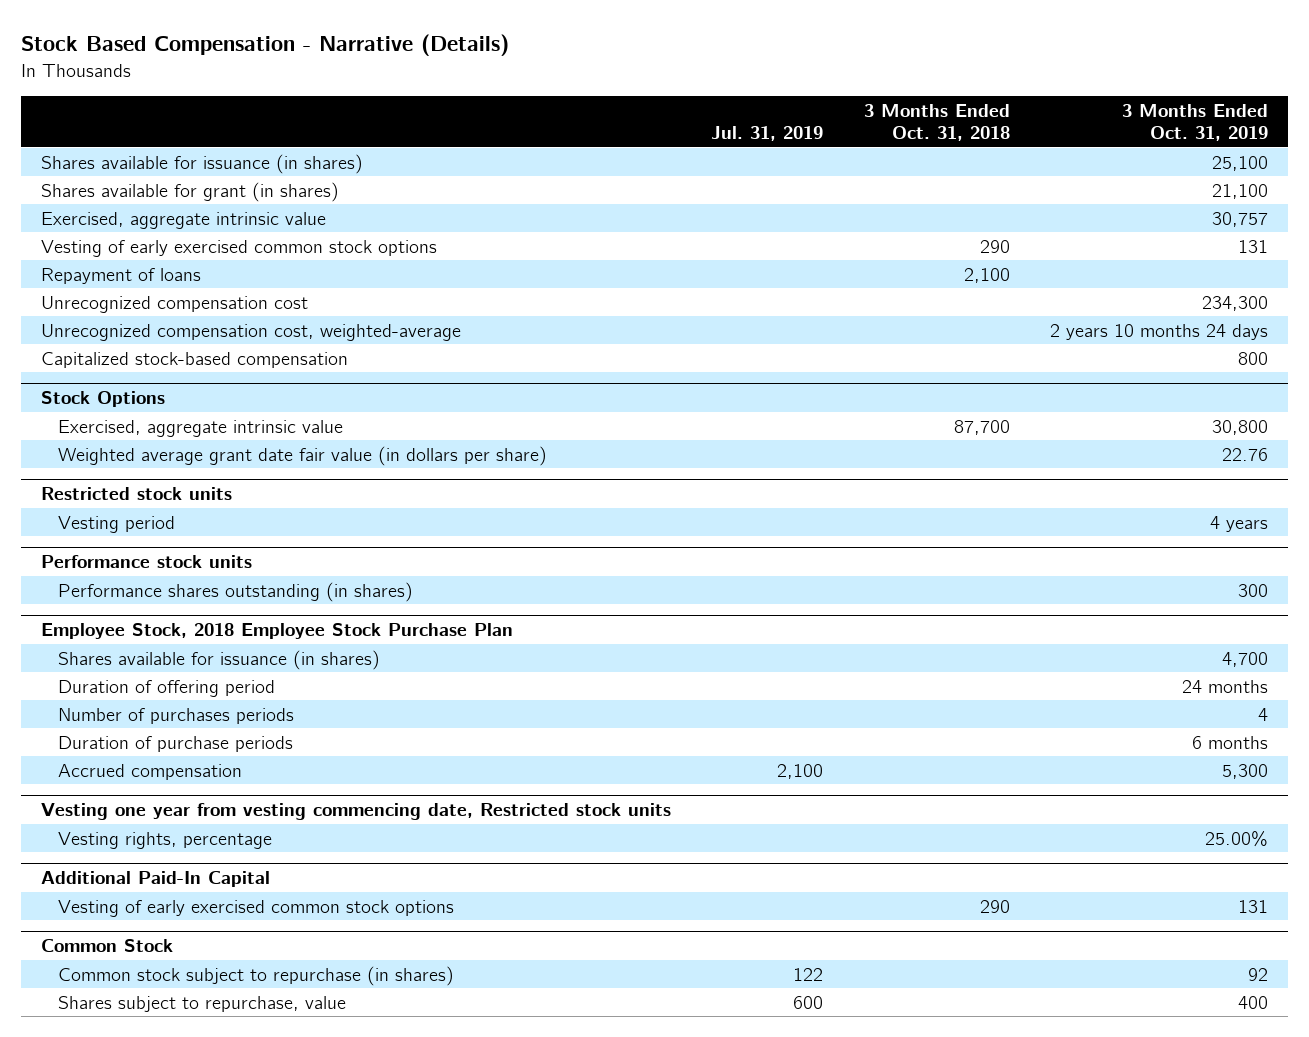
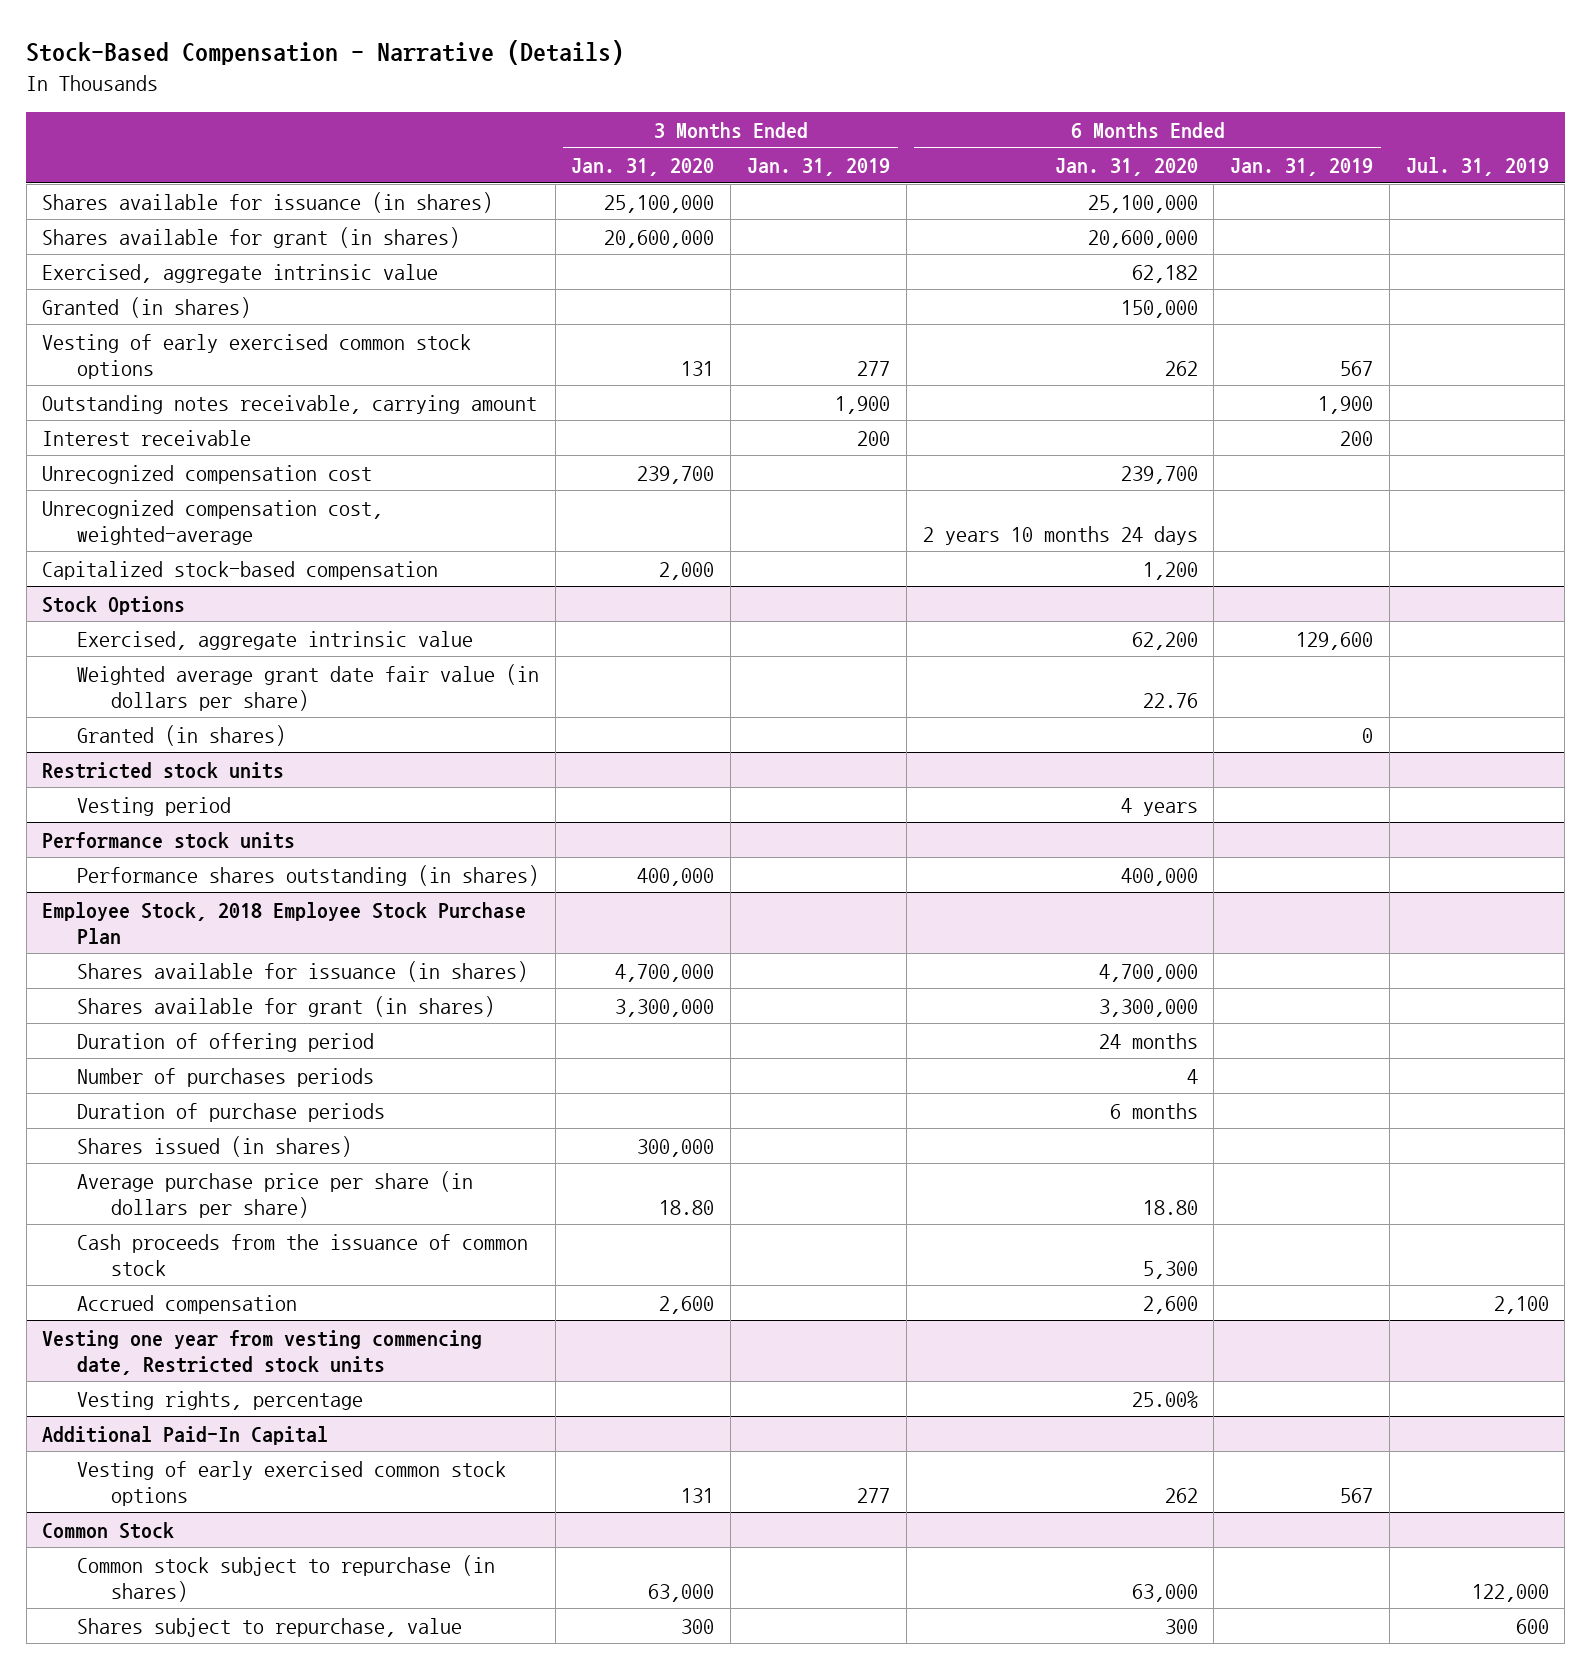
- Stock Based Compensation - Narrative (Details)
+ Stock-Based Compensation - Narrative (Details)
- | Jul. 31, 2019 | 3 Months Ended Oct. 31, 2018 | 3 Months Ended Oct. 31, 2019
+ | 3 Months Ended Jan. 31, 2020 | 3 Months Ended Jan. 31, 2019 | 6 Months Ended Jan. 31, 2020 | 6 Months Ended Jan. 31, 2019 | Jul. 31, 2019
+ Granted (in shares) | | | 150,000 | |
- Repayment of loans | | 2,100 |
+ Outstanding notes receivable, carrying amount | | 1,900 | | 1,900 |
+ Interest receivable | | 200 | | 200 |
@ Stock Options
+ Granted (in shares) | | | | 0 |
@ Employee Stock, 2018 Employee Stock Purchase Plan
+ Shares available for grant (in shares) | 3,300,000 | | 3,300,000 | |
+ Shares issued (in shares) | 300,000 | | | |
+ Average purchase price per share (in dollars per share) | 18.80 | | 18.80 | |
+ Cash proceeds from the issuance of common stock | | | 5,300 | |
@ Common Stock
- Common stock subject to repurchase (in shares) | 122 | | 92
+ Common stock subject to repurchase (in shares) | 63,000 | | 63,000 | | 122,000

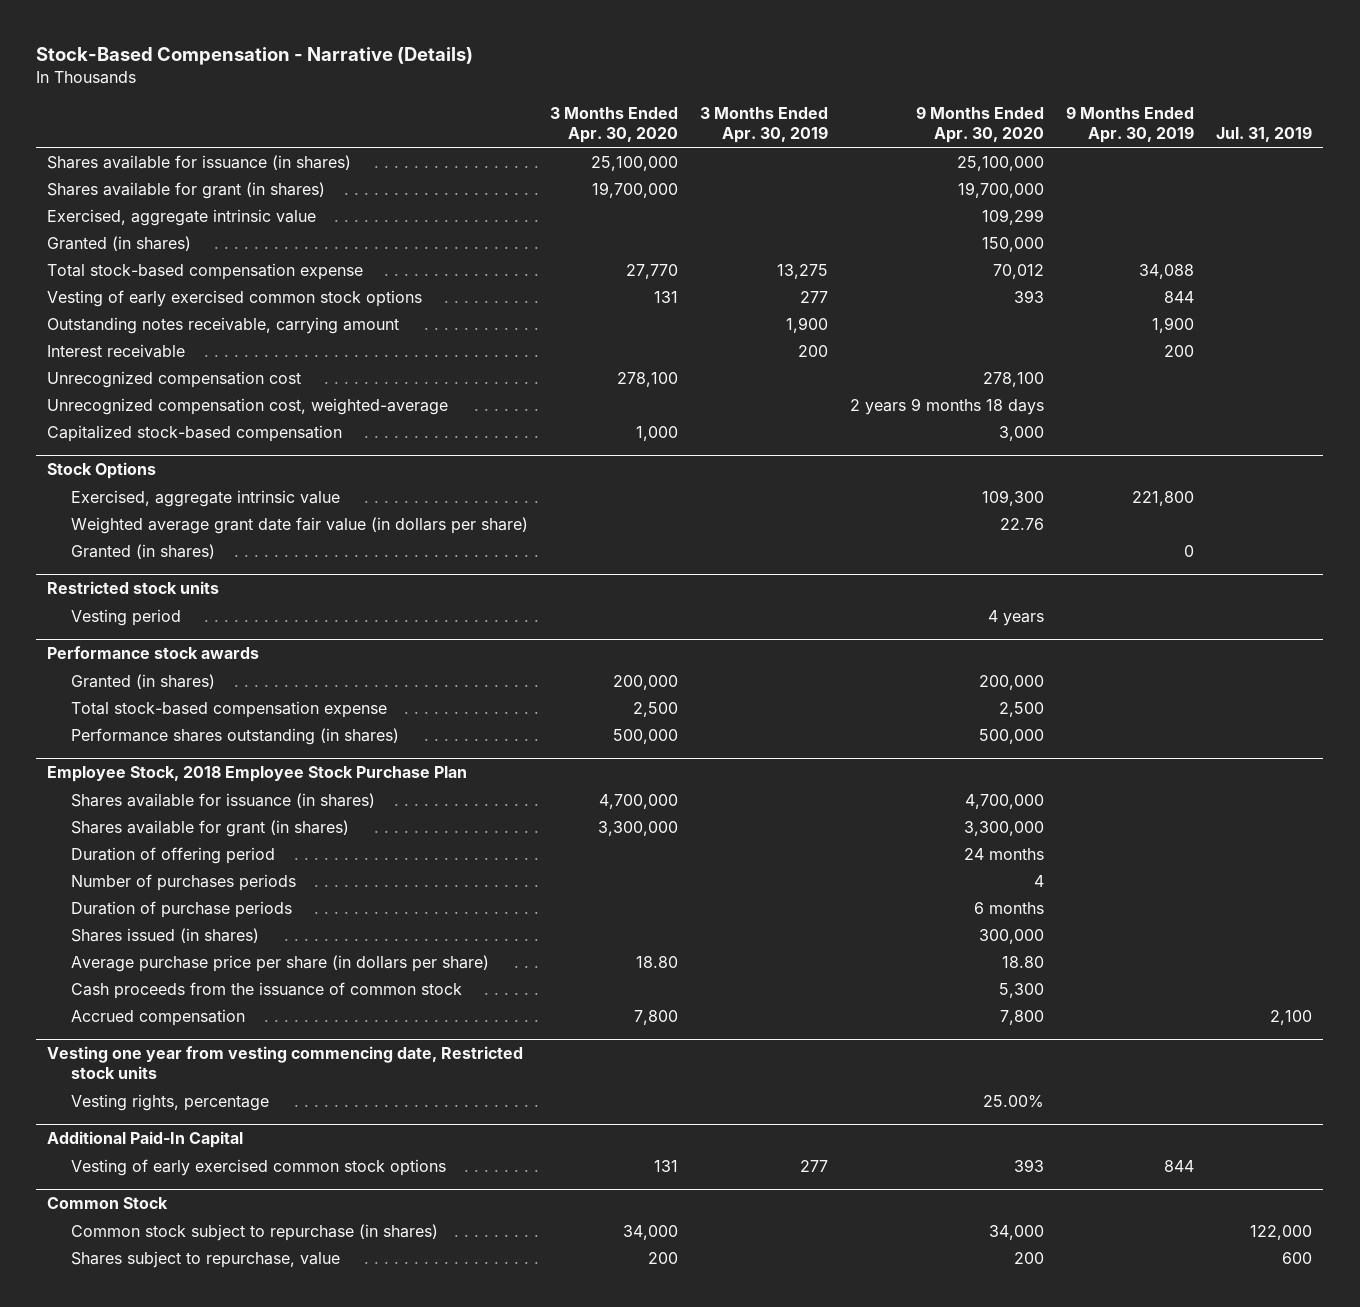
- | 3 Months Ended Jan. 31, 2020 | 3 Months Ended Jan. 31, 2019 | 6 Months Ended Jan. 31, 2020 | 6 Months Ended Jan. 31, 2019 | Jul. 31, 2019
+ | 3 Months Ended Apr. 30, 2020 | 3 Months Ended Apr. 30, 2019 | 9 Months Ended Apr. 30, 2020 | 9 Months Ended Apr. 30, 2019 | Jul. 31, 2019
+ Total stock-based compensation expense | 27,770 | 13,275 | 70,012 | 34,088 |
- Performance stock units
+ Performance stock awards
+ Granted (in shares) | 200,000 | | 200,000 | |
+ Total stock-based compensation expense | 2,500 | | 2,500 | |

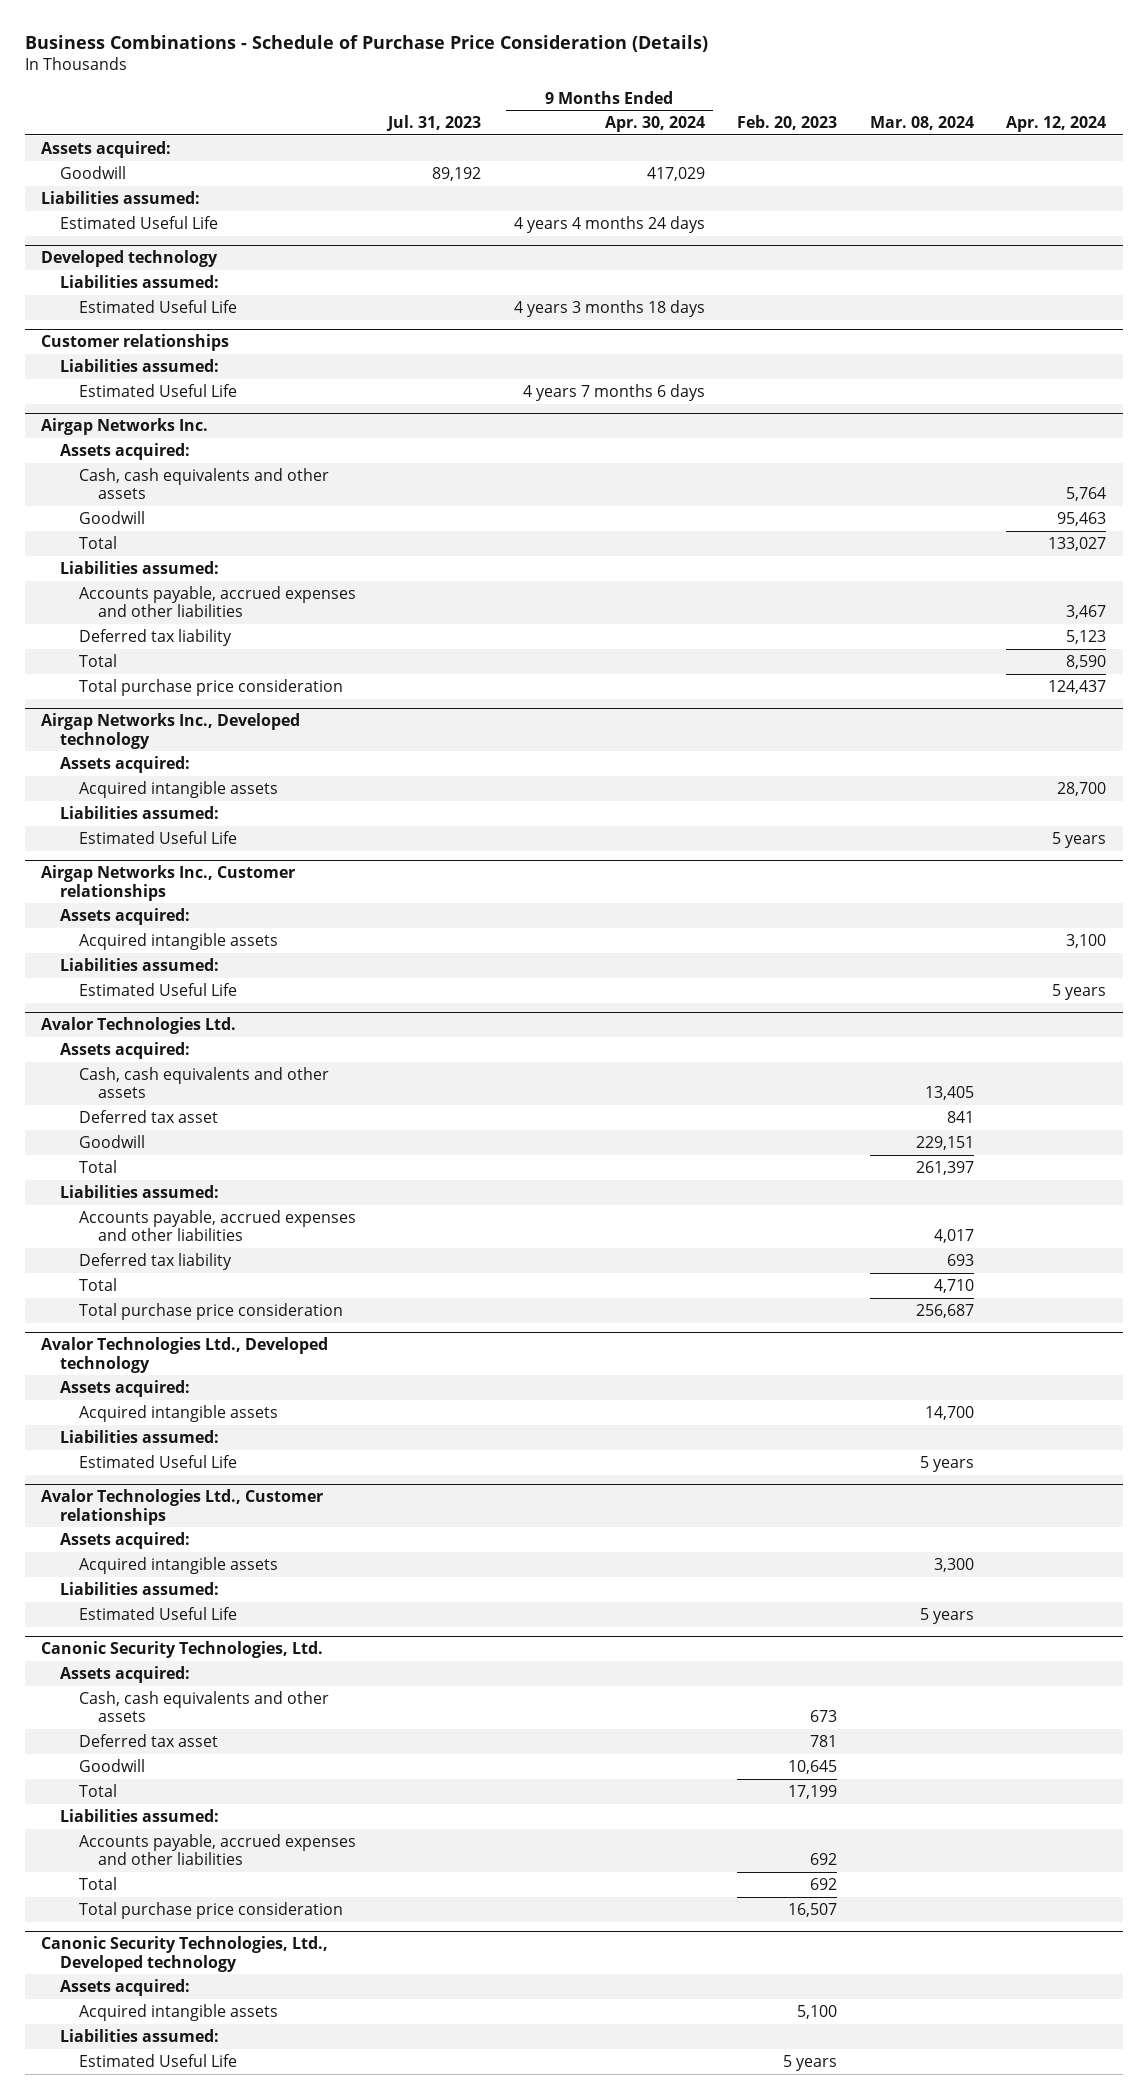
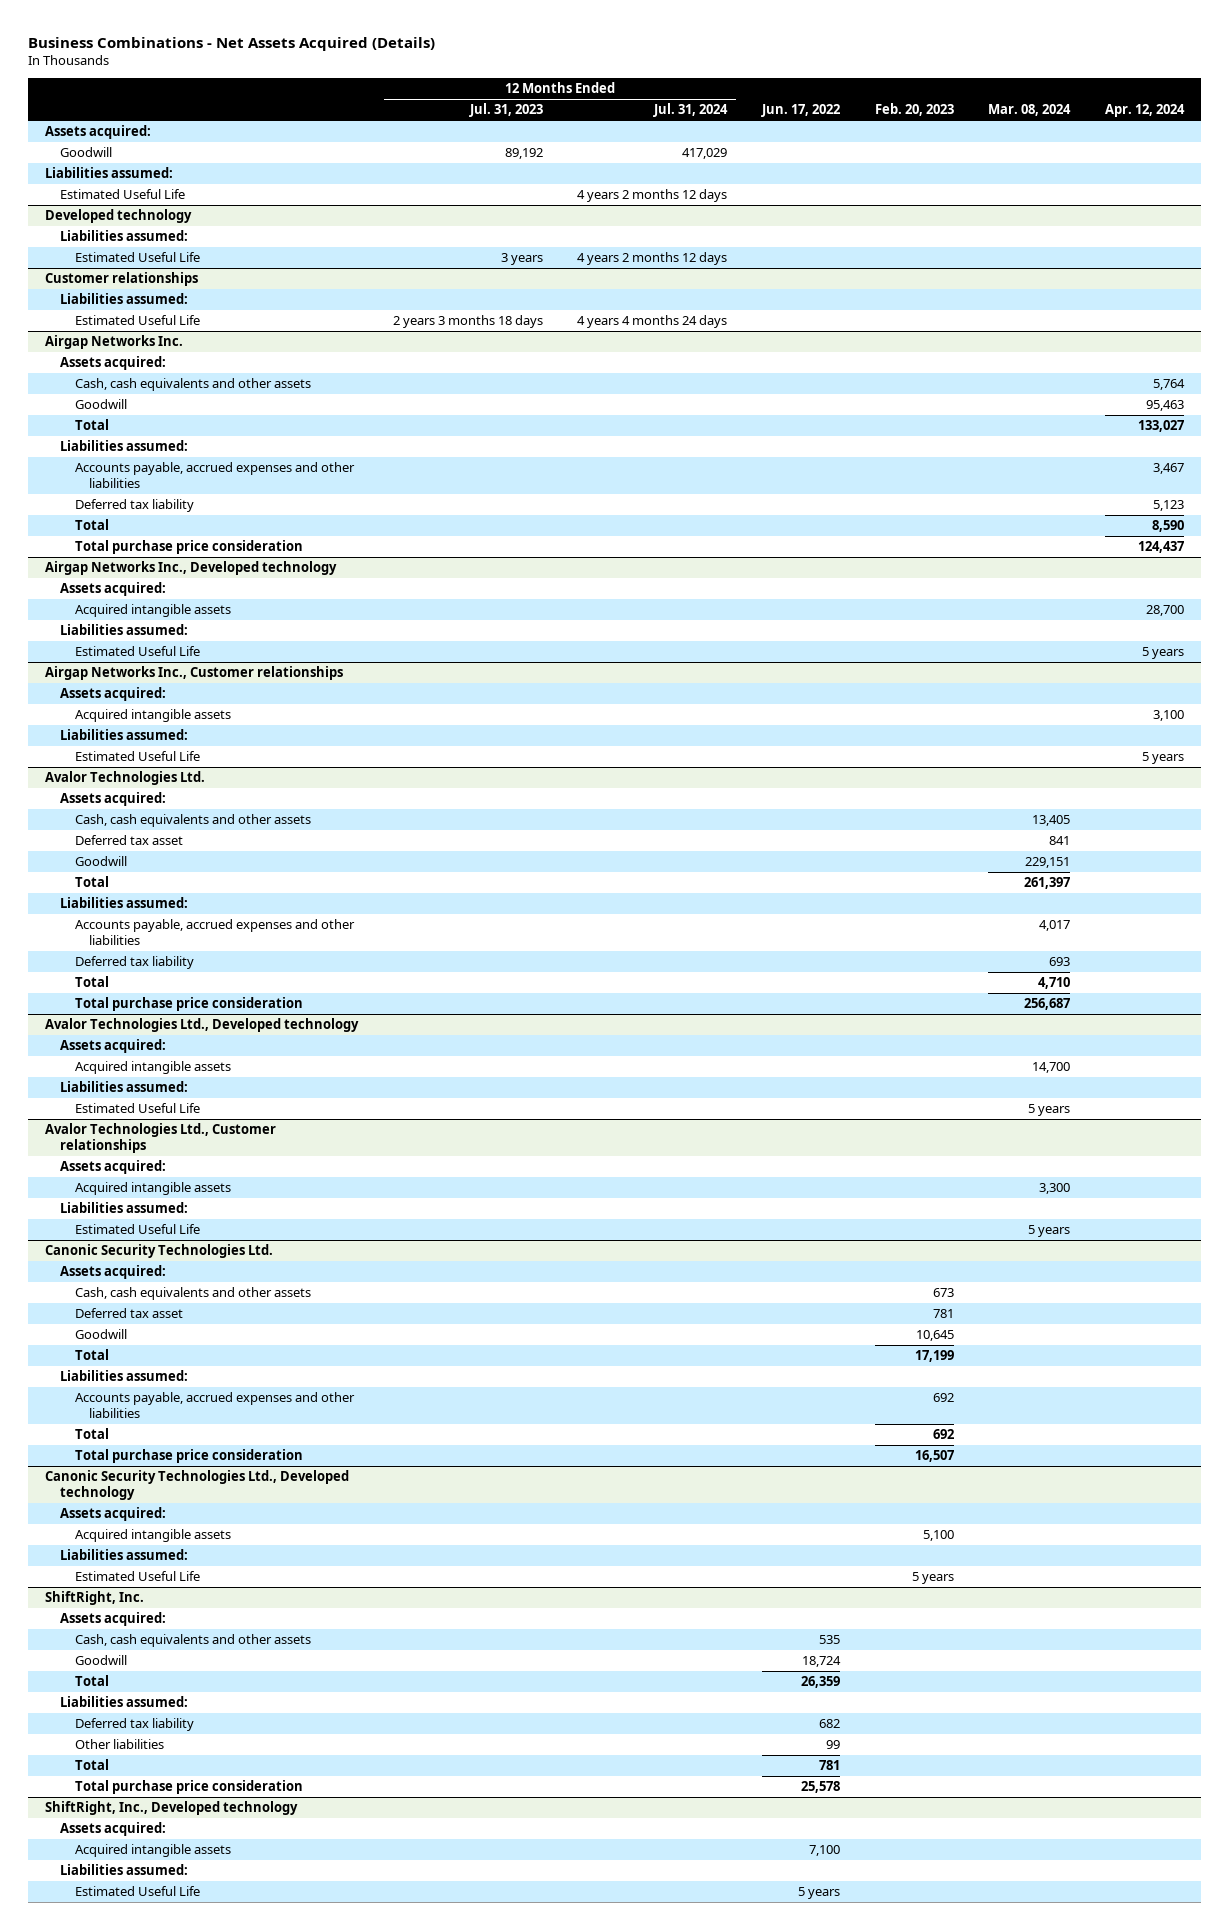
- Business Combinations - Schedule of Purchase Price Consideration (Details)
+ Business Combinations - Net Assets Acquired (Details)
- | Jul. 31, 2023 | 9 Months Ended Apr. 30, 2024 | Feb. 20, 2023 | Mar. 08, 2024 | Apr. 12, 2024
+ | 12 Months Ended Jul. 31, 2023 | 12 Months Ended Jul. 31, 2024 | Jun. 17, 2022 | Feb. 20, 2023 | Mar. 08, 2024 | Apr. 12, 2024
- Canonic Security Technologies, Ltd.
+ Canonic Security Technologies Ltd.
- Canonic Security Technologies, Ltd., Developed technology
+ Canonic Security Technologies Ltd., Developed technology
+ ShiftRight, Inc.
+ Assets acquired:
+ Cash, cash equivalents and other assets | | | 535 | | |
+ Goodwill | | | 18,724 | | |
+ Total | | | 26,359 | | |
+ Liabilities assumed:
+ Deferred tax liability | | | 682 | | |
+ Other liabilities | | | 99 | | |
+ Total | | | 781 | | |
+ Total purchase price consideration | | | 25,578 | | |
+ ShiftRight, Inc., Developed technology
+ Assets acquired:
+ Acquired intangible assets | | | 7,100 | | |
+ Liabilities assumed:
+ Estimated Useful Life | | | 5 years | | |

